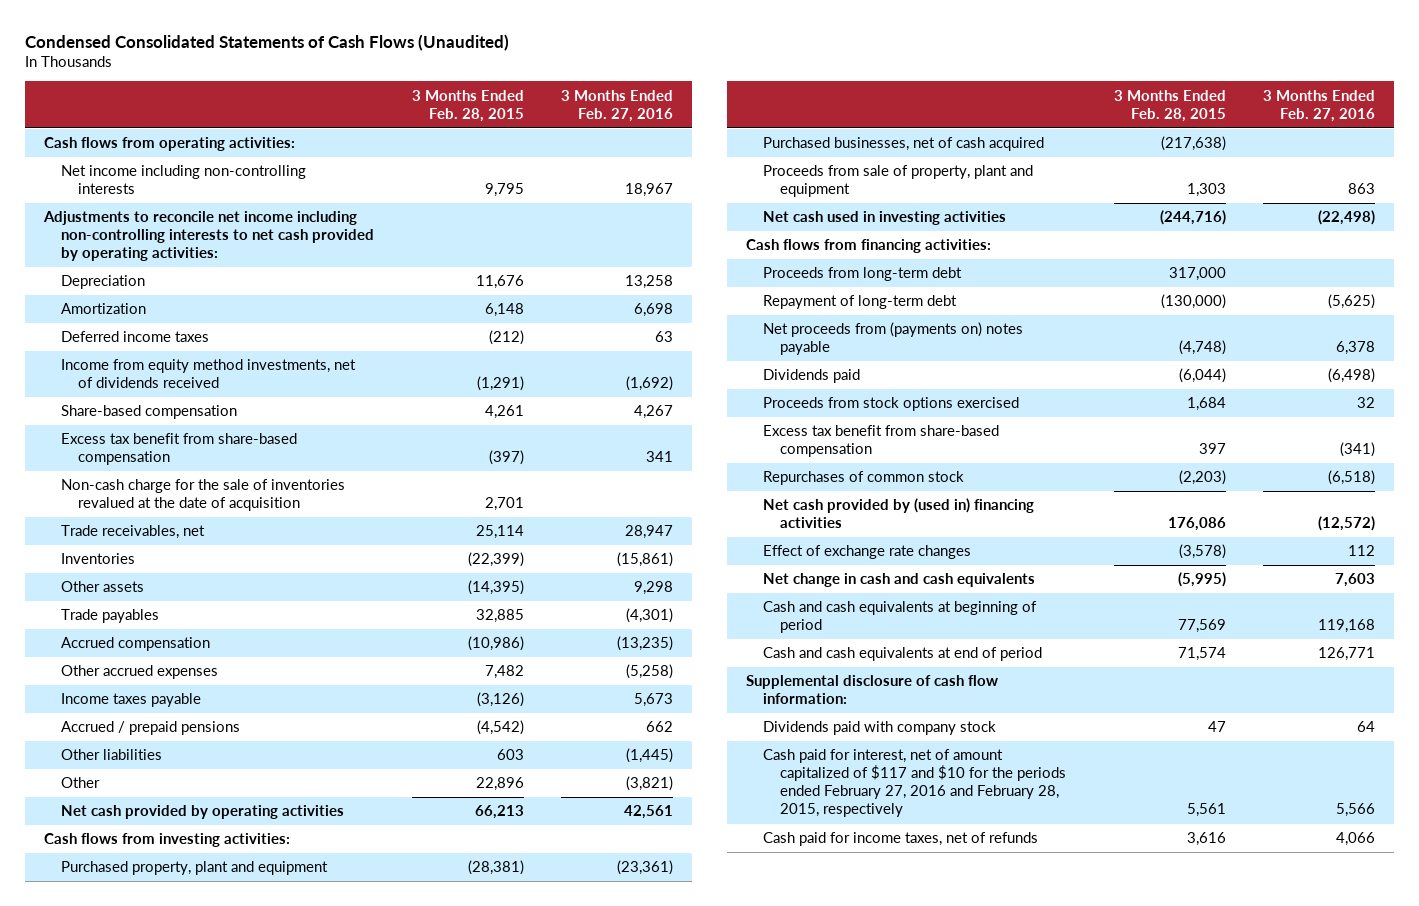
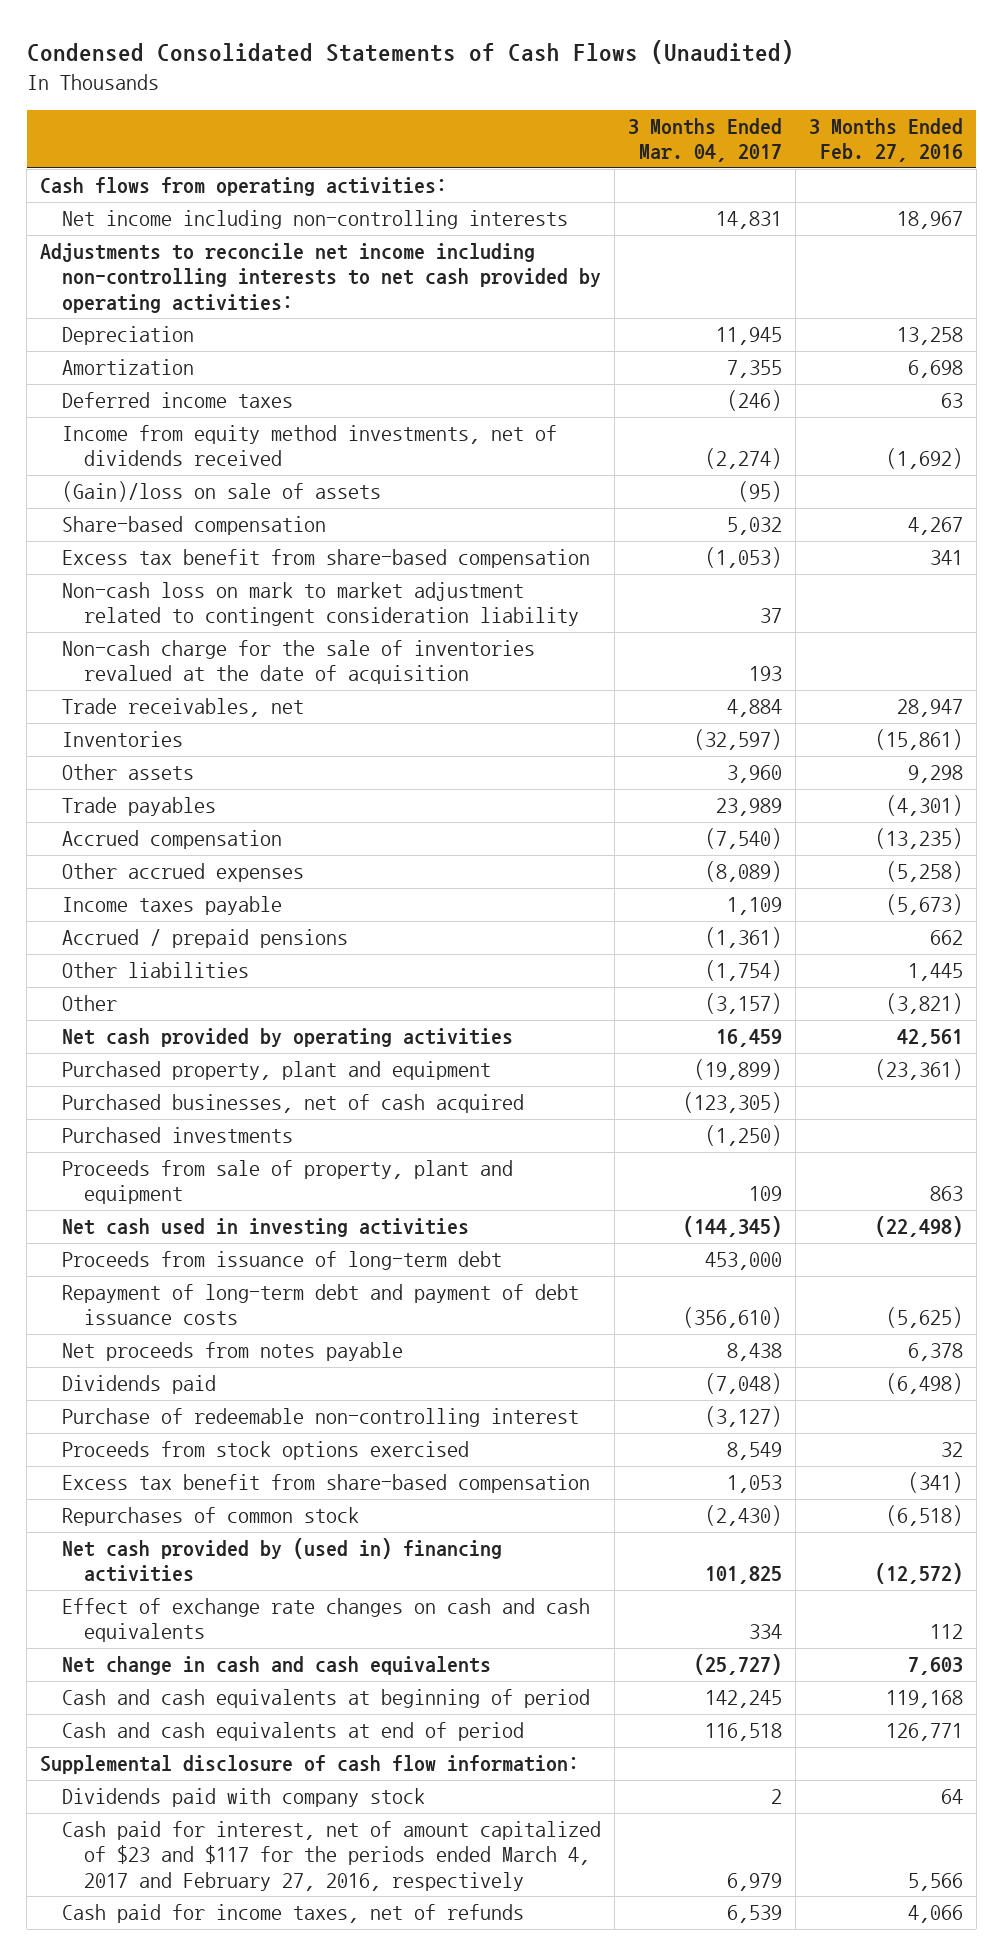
- | 3 Months Ended Feb. 28, 2015 | 3 Months Ended Feb. 27, 2016
+ | 3 Months Ended Mar. 04, 2017 | 3 Months Ended Feb. 27, 2016
+ (Gain)/loss on sale of assets | (95) |
+ Non-cash loss on mark to market adjustment related to contingent consideration liability | 37 |
- Income taxes payable | (3,126) | 5,673
+ Income taxes payable | 1,109 | (5,673)
- Other liabilities | 603 | (1,445)
+ Other liabilities | (1,754) | 1,445
- Cash flows from investing activities:
+ Purchased investments | (1,250) |
- Cash flows from financing activities:
- Proceeds from long-term debt | 317,000 |
- Repayment of long-term debt | (130,000) | (5,625)
- Net proceeds from (payments on) notes payable | (4,748) | 6,378
+ Proceeds from issuance of long-term debt | 453,000 |
+ Repayment of long-term debt and payment of debt issuance costs | (356,610) | (5,625)
+ Net proceeds from notes payable | 8,438 | 6,378
+ Purchase of redeemable non-controlling interest | (3,127) |
- Effect of exchange rate changes | (3,578) | 112
+ Effect of exchange rate changes on cash and cash equivalents | 334 | 112
- Cash paid for interest, net of amount capitalized of $117 and $10 for the periods ended February 27, 2016 and February 28, 2015, respectively | 5,561 | 5,566
+ Cash paid for interest, net of amount capitalized of $23 and $117 for the periods ended March 4, 2017 and February 27, 2016, respectively | 6,979 | 5,566

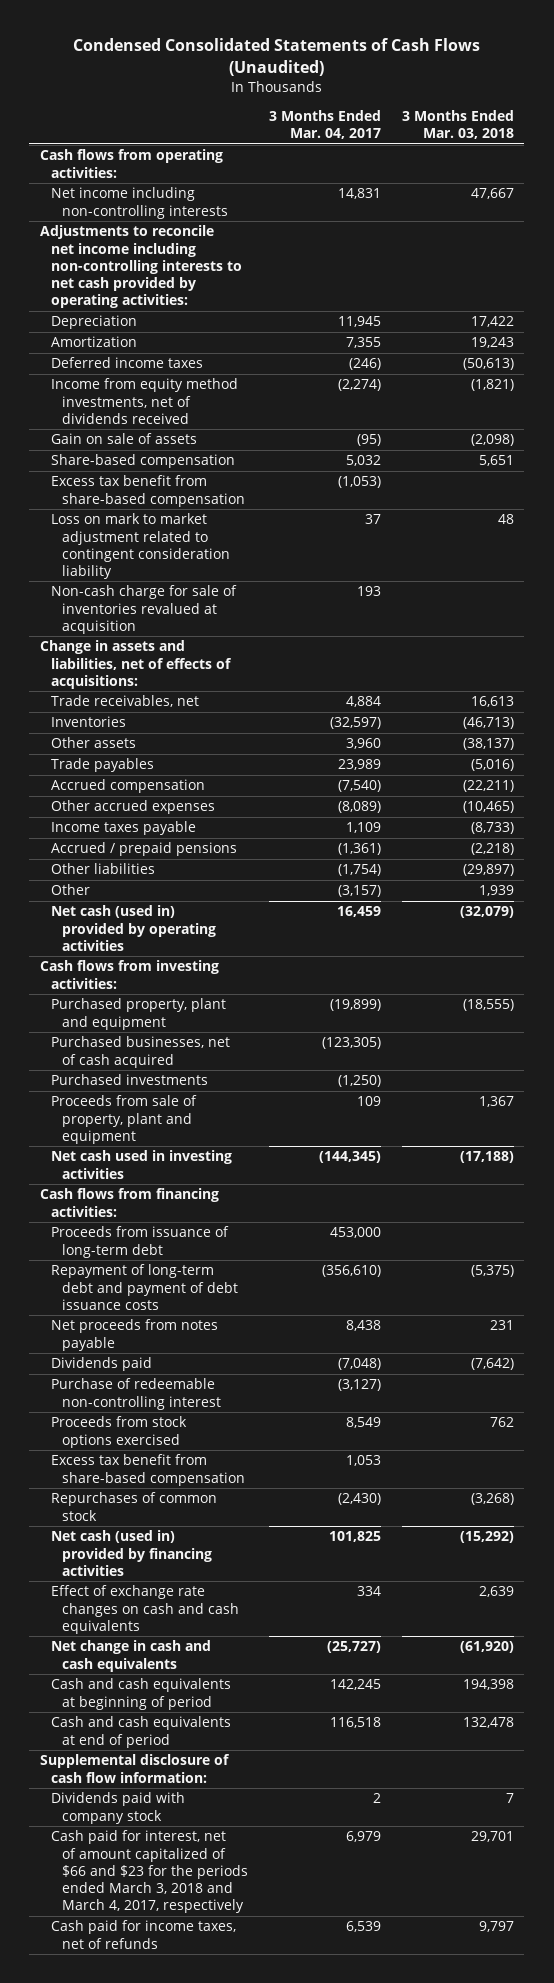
- | 3 Months Ended Mar. 04, 2017 | 3 Months Ended Feb. 27, 2016
+ | 3 Months Ended Mar. 04, 2017 | 3 Months Ended Mar. 03, 2018
- (Gain)/loss on sale of assets | (95) |
+ Gain on sale of assets | (95) | (2,098)
- Non-cash loss on mark to market adjustment related to contingent consideration liability | 37 |
- Non-cash charge for the sale of inventories revalued at the date of acquisition | 193 |
+ Loss on mark to market adjustment related to contingent consideration liability | 37 | 48
+ Non-cash charge for sale of inventories revalued at acquisition | 193 |
+ Change in assets and liabilities, net of effects of acquisitions:
- Net cash provided by operating activities | 16,459 | 42,561
+ Net cash (used in) provided by operating activities | 16,459 | (32,079)
+ Cash flows from investing activities:
+ Cash flows from financing activities:
- Net cash provided by (used in) financing activities | 101,825 | (12,572)
+ Net cash (used in) provided by financing activities | 101,825 | (15,292)
- Cash paid for interest, net of amount capitalized of $23 and $117 for the periods ended March 4, 2017 and February 27, 2016, respectively | 6,979 | 5,566
+ Cash paid for interest, net of amount capitalized of $66 and $23 for the periods ended March 3, 2018 and March 4, 2017, respectively | 6,979 | 29,701

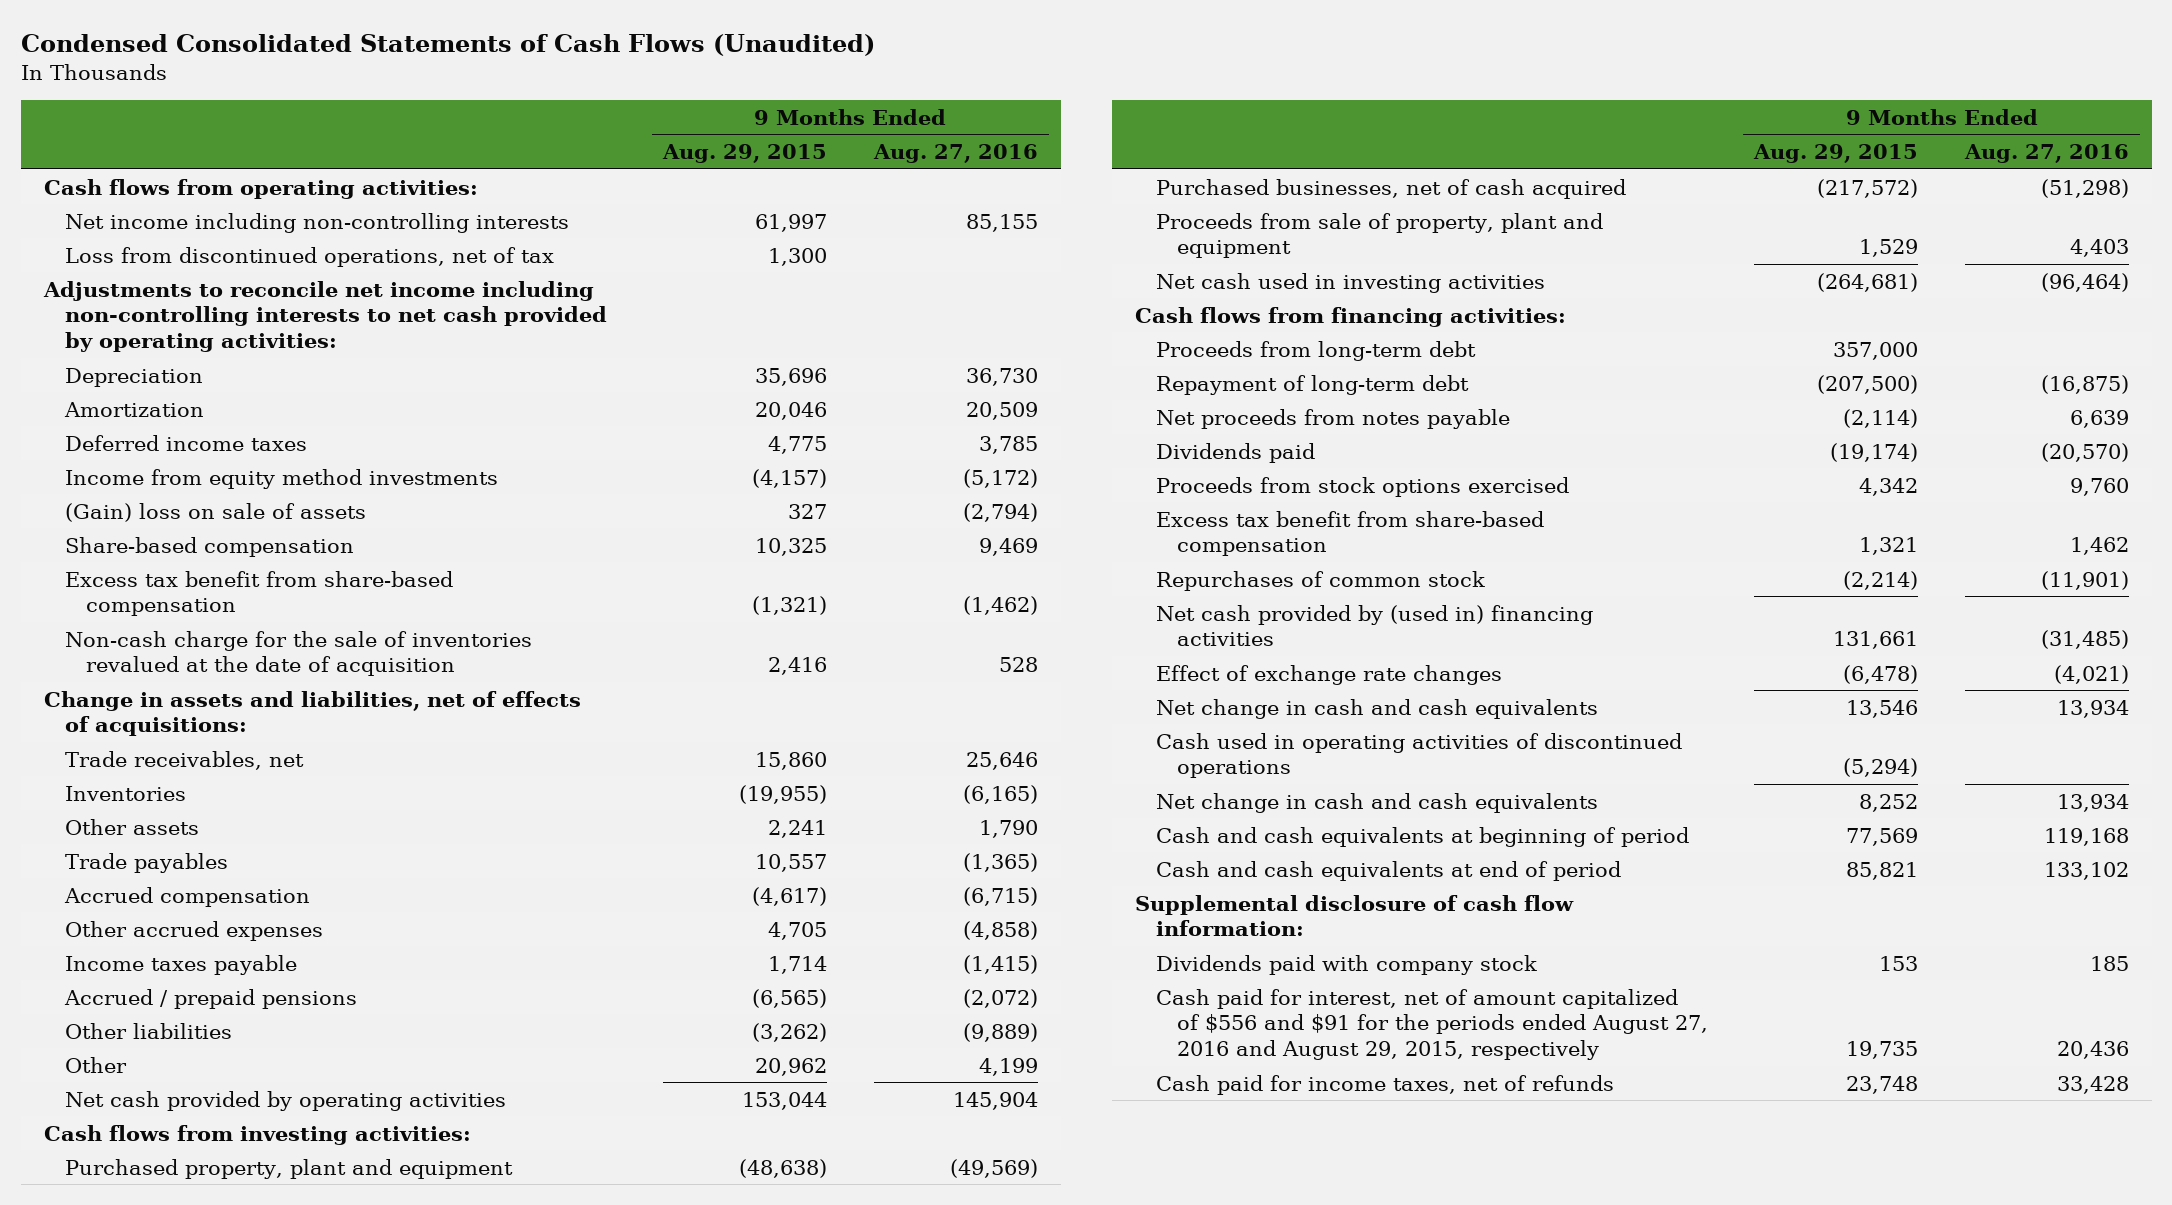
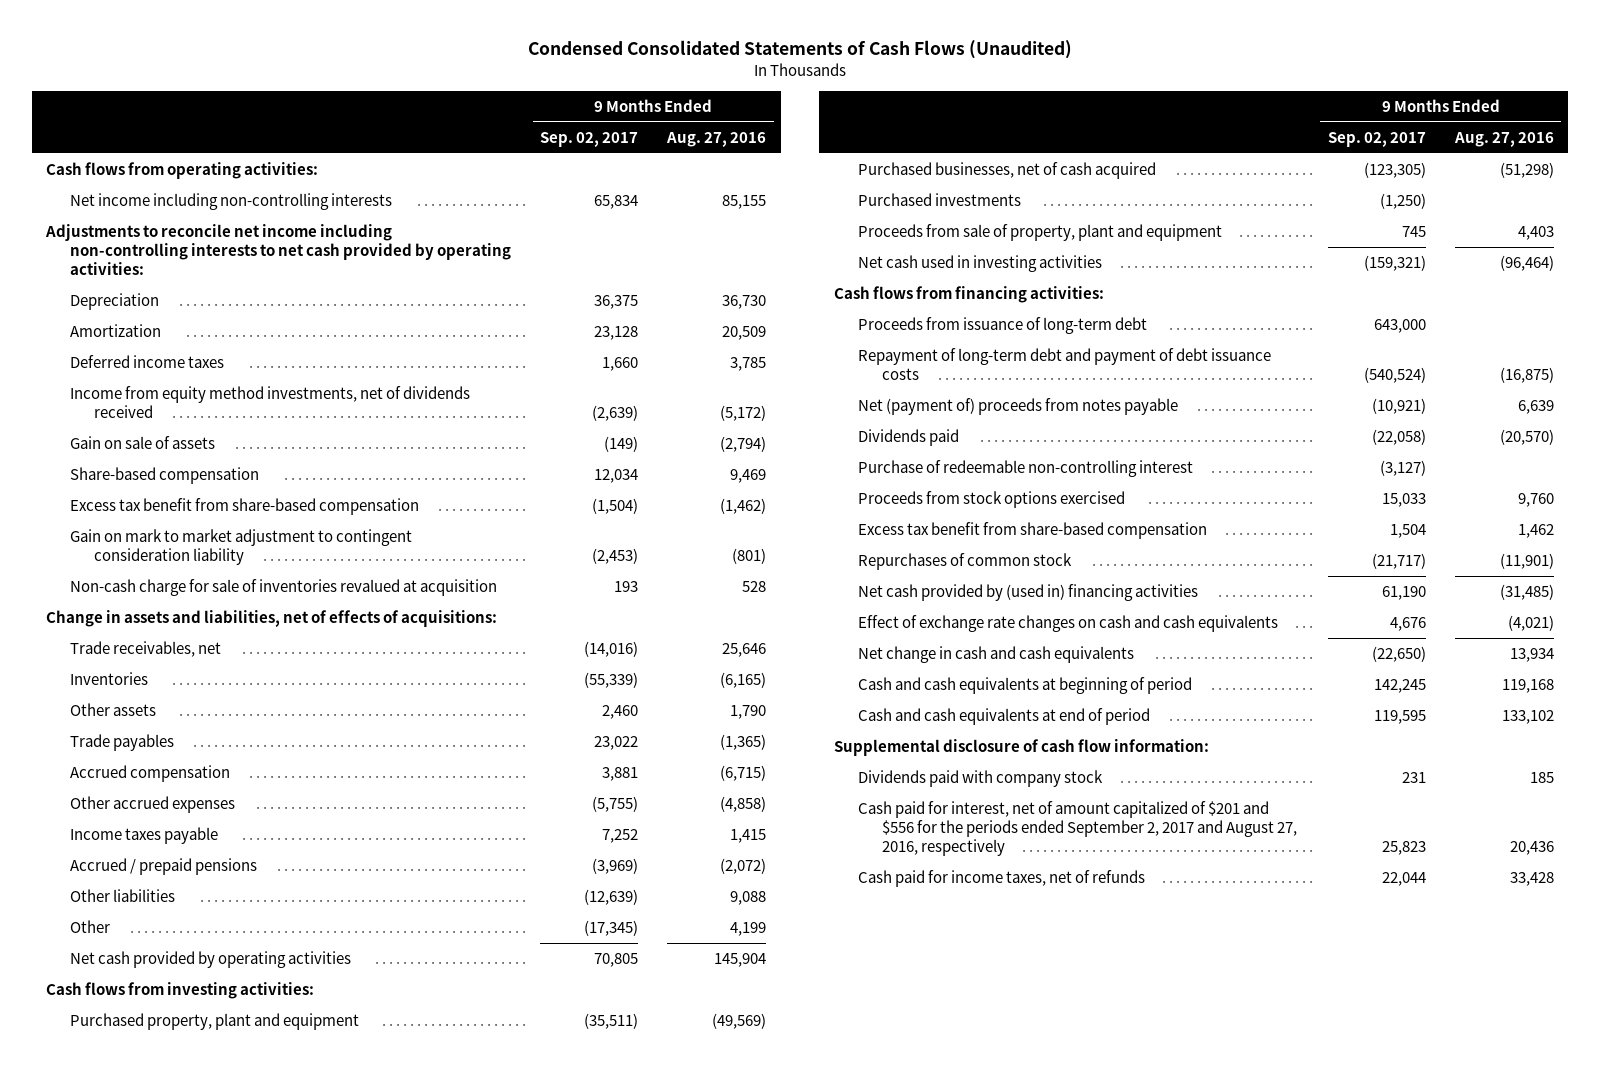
- | 9 Months Ended Aug. 29, 2015 | 9 Months Ended Aug. 27, 2016
+ | 9 Months Ended Sep. 02, 2017 | 9 Months Ended Aug. 27, 2016
- Loss from discontinued operations, net of tax | 1,300 |
- Income from equity method investments | (4,157) | (5,172)
- (Gain) loss on sale of assets | 327 | (2,794)
+ Income from equity method investments, net of dividends received | (2,639) | (5,172)
+ Gain on sale of assets | (149) | (2,794)
- Non-cash charge for the sale of inventories revalued at the date of acquisition | 2,416 | 528
+ Gain on mark to market adjustment to contingent consideration liability | (2,453) | (801)
+ Non-cash charge for sale of inventories revalued at acquisition | 193 | 528
- Income taxes payable | 1,714 | (1,415)
+ Income taxes payable | 7,252 | 1,415
- Other liabilities | (3,262) | (9,889)
+ Other liabilities | (12,639) | 9,088
+ Purchased investments | (1,250) |
- Proceeds from long-term debt | 357,000 |
- Repayment of long-term debt | (207,500) | (16,875)
- Net proceeds from notes payable | (2,114) | 6,639
+ Proceeds from issuance of long-term debt | 643,000 |
+ Repayment of long-term debt and payment of debt issuance costs | (540,524) | (16,875)
+ Net (payment of) proceeds from notes payable | (10,921) | 6,639
+ Purchase of redeemable non-controlling interest | (3,127) |
- Effect of exchange rate changes | (6,478) | (4,021)
- Net change in cash and cash equivalents | 13,546 | 13,934
- Cash used in operating activities of discontinued operations | (5,294) |
+ Effect of exchange rate changes on cash and cash equivalents | 4,676 | (4,021)
- Cash paid for interest, net of amount capitalized of $556 and $91 for the periods ended August 27, 2016 and August 29, 2015, respectively | 19,735 | 20,436
+ Cash paid for interest, net of amount capitalized of $201 and $556 for the periods ended September 2, 2017 and August 27, 2016, respectively | 25,823 | 20,436

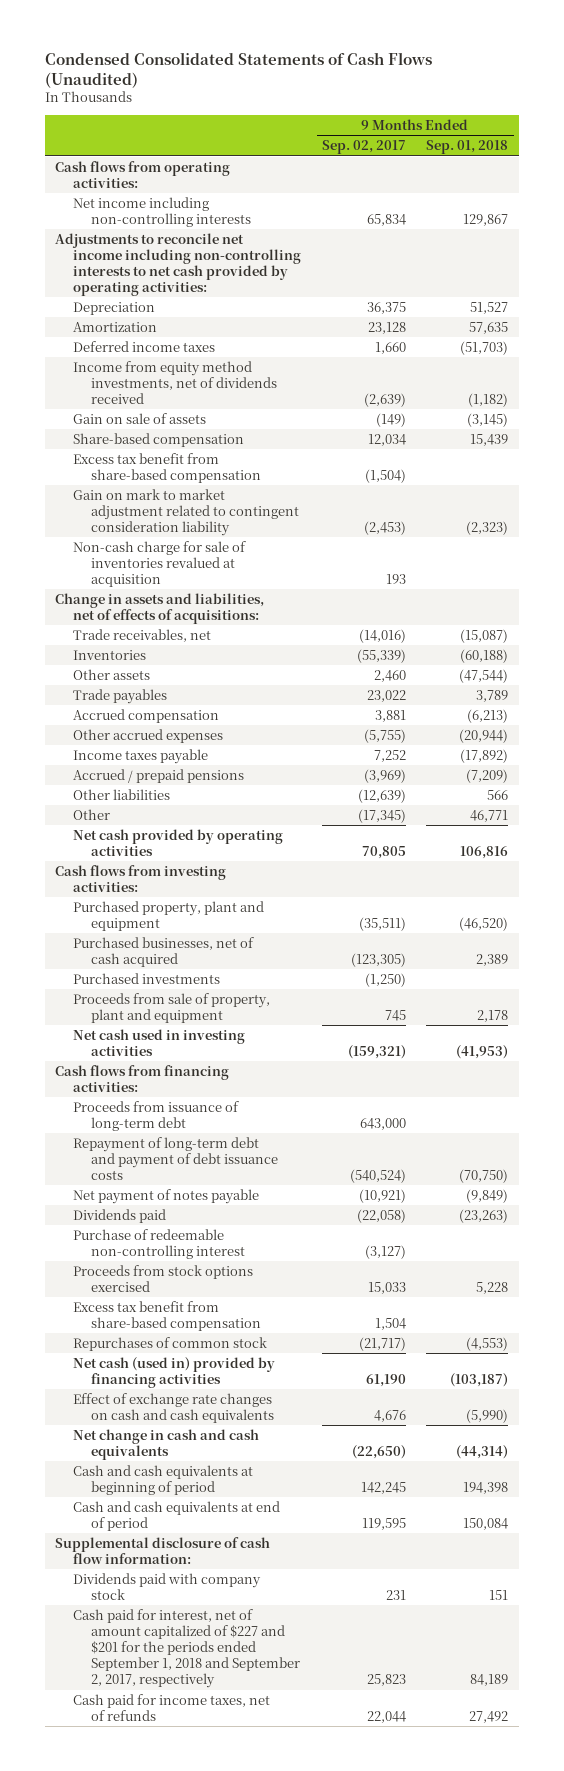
- | 9 Months Ended Sep. 02, 2017 | 9 Months Ended Aug. 27, 2016
+ | 9 Months Ended Sep. 02, 2017 | 9 Months Ended Sep. 01, 2018
- Gain on mark to market adjustment to contingent consideration liability | (2,453) | (801)
+ Gain on mark to market adjustment related to contingent consideration liability | (2,453) | (2,323)
- Net (payment of) proceeds from notes payable | (10,921) | 6,639
+ Net payment of notes payable | (10,921) | (9,849)
- Net cash provided by (used in) financing activities | 61,190 | (31,485)
+ Net cash (used in) provided by financing activities | 61,190 | (103,187)
- Cash paid for interest, net of amount capitalized of $201 and $556 for the periods ended September 2, 2017 and August 27, 2016, respectively | 25,823 | 20,436
+ Cash paid for interest, net of amount capitalized of $227 and $201 for the periods ended September 1, 2018 and September 2, 2017, respectively | 25,823 | 84,189

